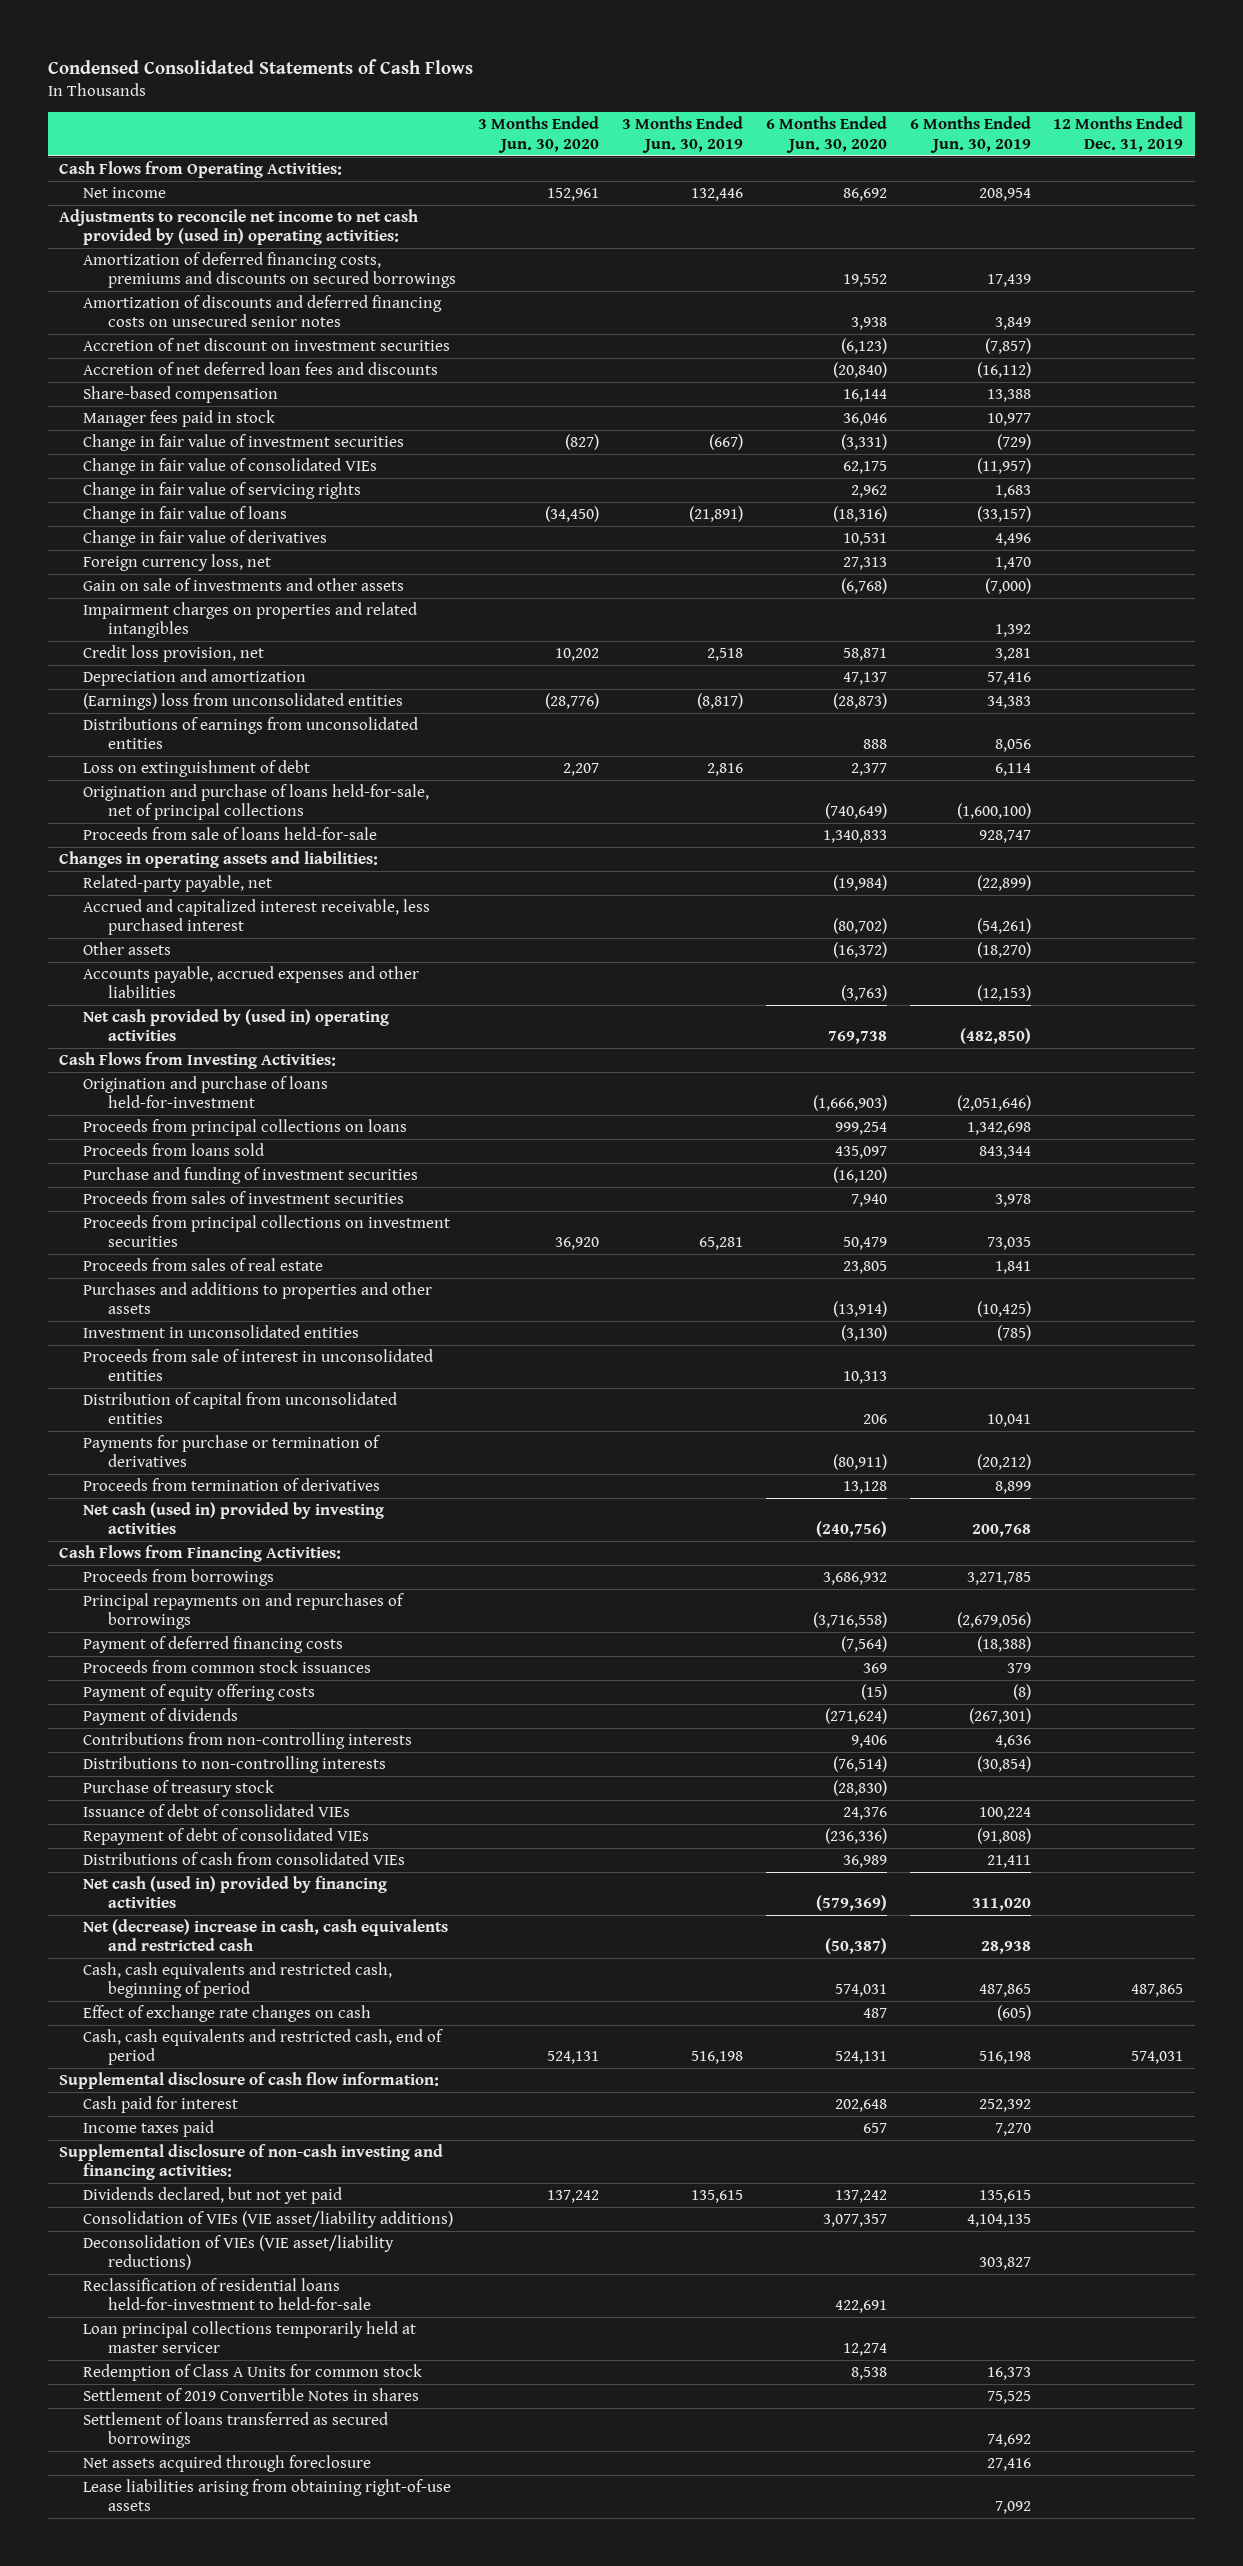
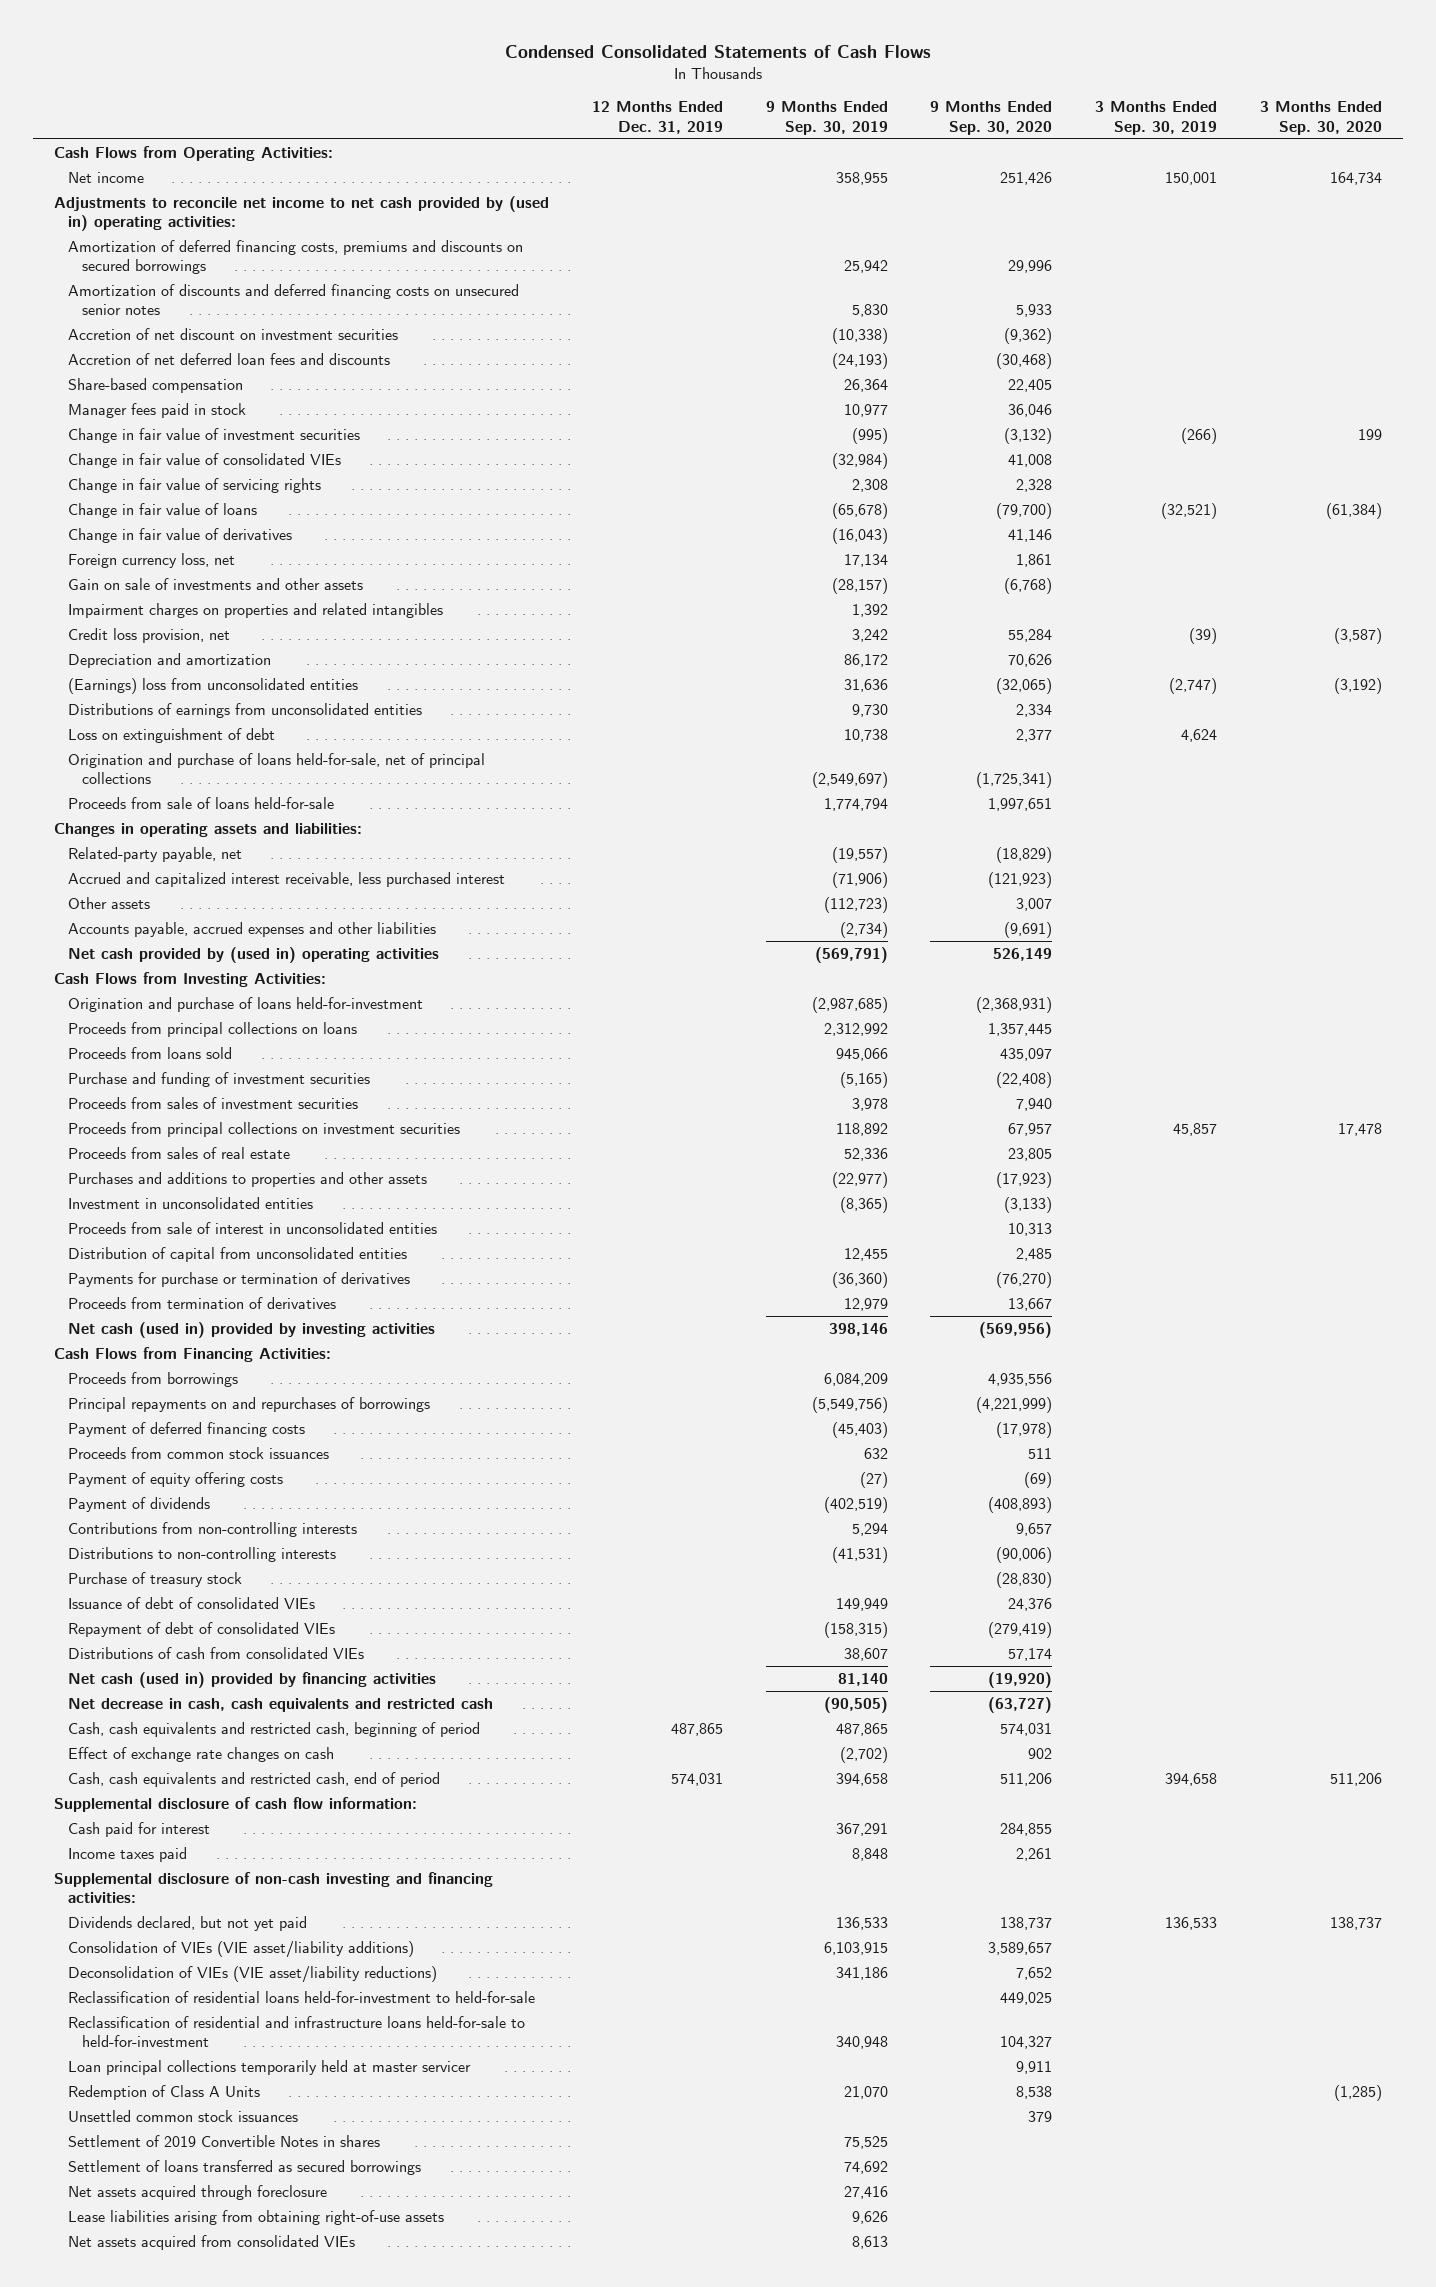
- | 3 Months Ended Jun. 30, 2020 | 3 Months Ended Jun. 30, 2019 | 6 Months Ended Jun. 30, 2020 | 6 Months Ended Jun. 30, 2019 | 12 Months Ended Dec. 31, 2019
+ | 12 Months Ended Dec. 31, 2019 | 9 Months Ended Sep. 30, 2019 | 9 Months Ended Sep. 30, 2020 | 3 Months Ended Sep. 30, 2019 | 3 Months Ended Sep. 30, 2020
- Net (decrease) increase in cash, cash equivalents and restricted cash | | | (50,387) | 28,938 |
+ Net decrease in cash, cash equivalents and restricted cash | | (90,505) | (63,727) | |
+ Reclassification of residential and infrastructure loans held-for-sale to held-for-investment | | 340,948 | 104,327 | |
- Redemption of Class A Units for common stock | | | 8,538 | 16,373 |
+ Redemption of Class A Units | | 21,070 | 8,538 | | (1,285)
+ Unsettled common stock issuances | | | 379 | |
+ Net assets acquired from consolidated VIEs | | 8,613 | | |

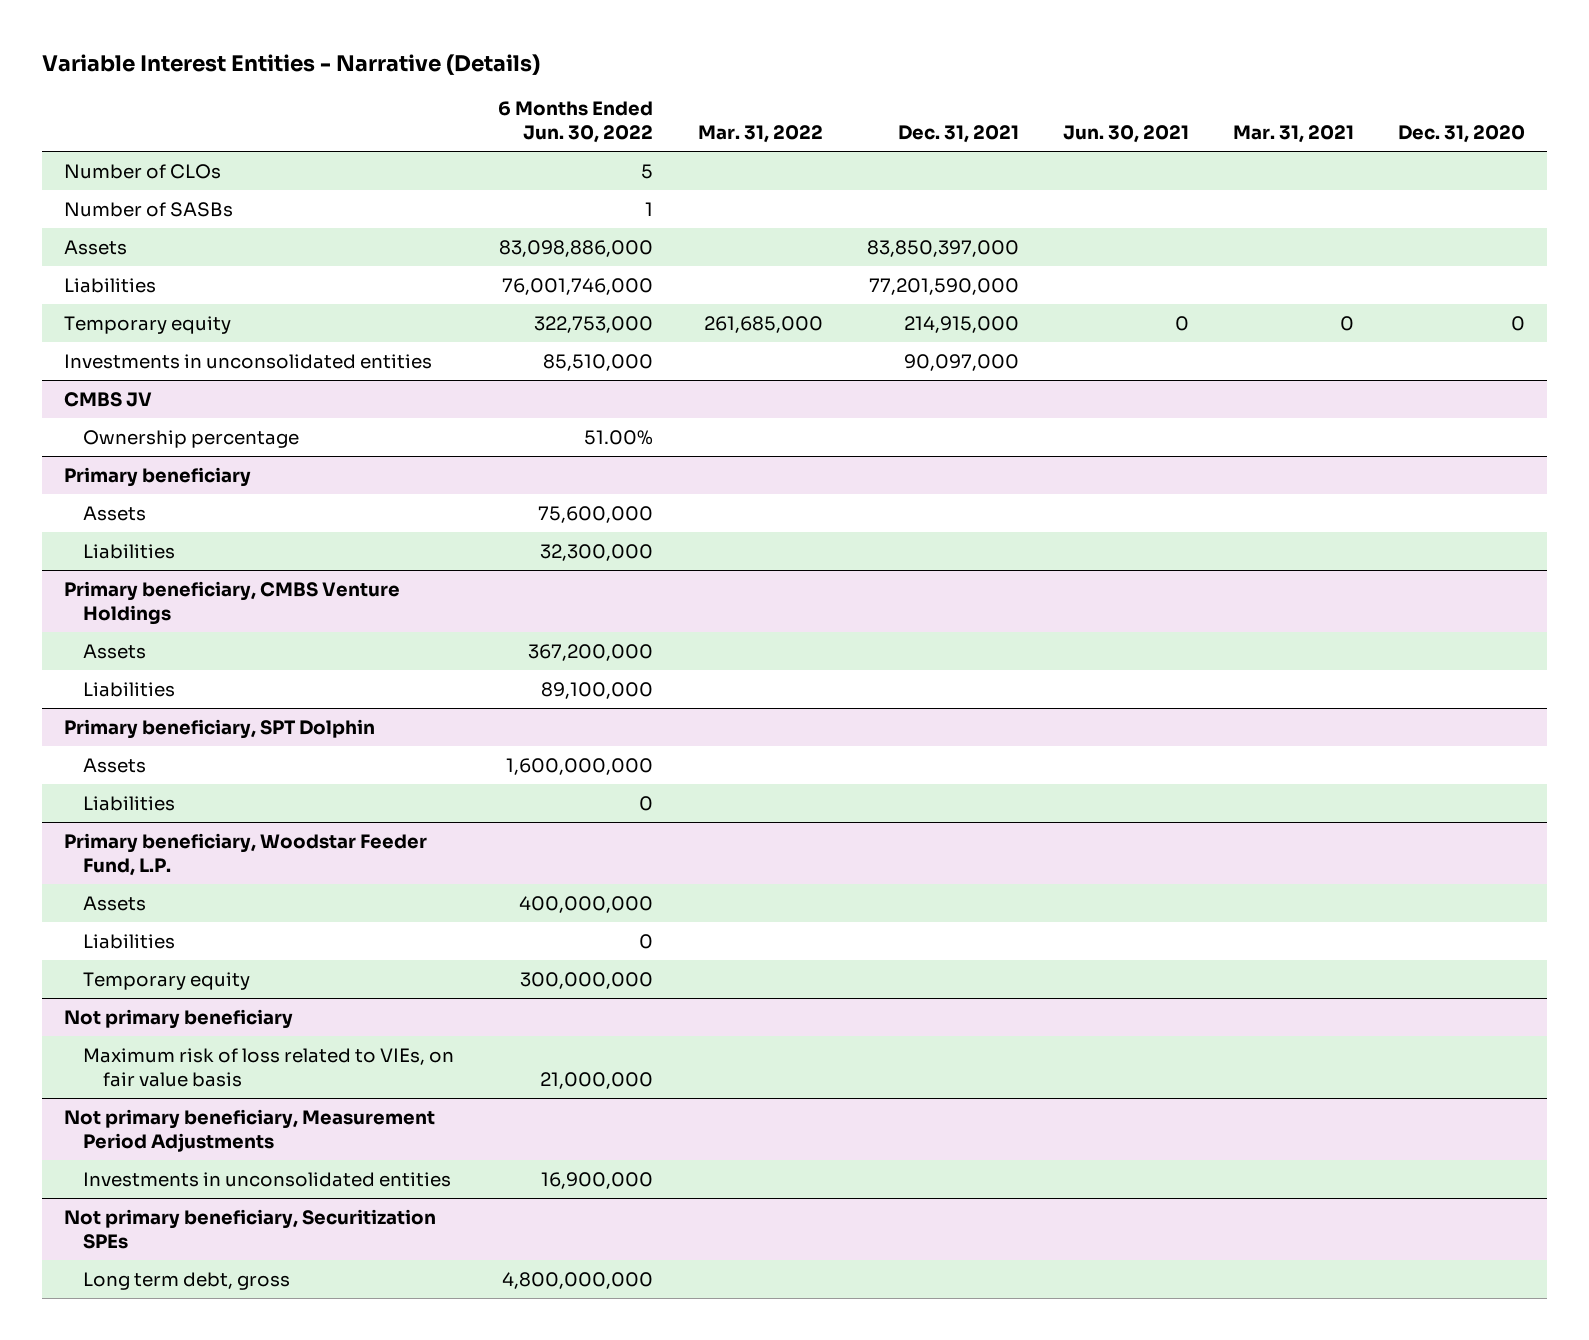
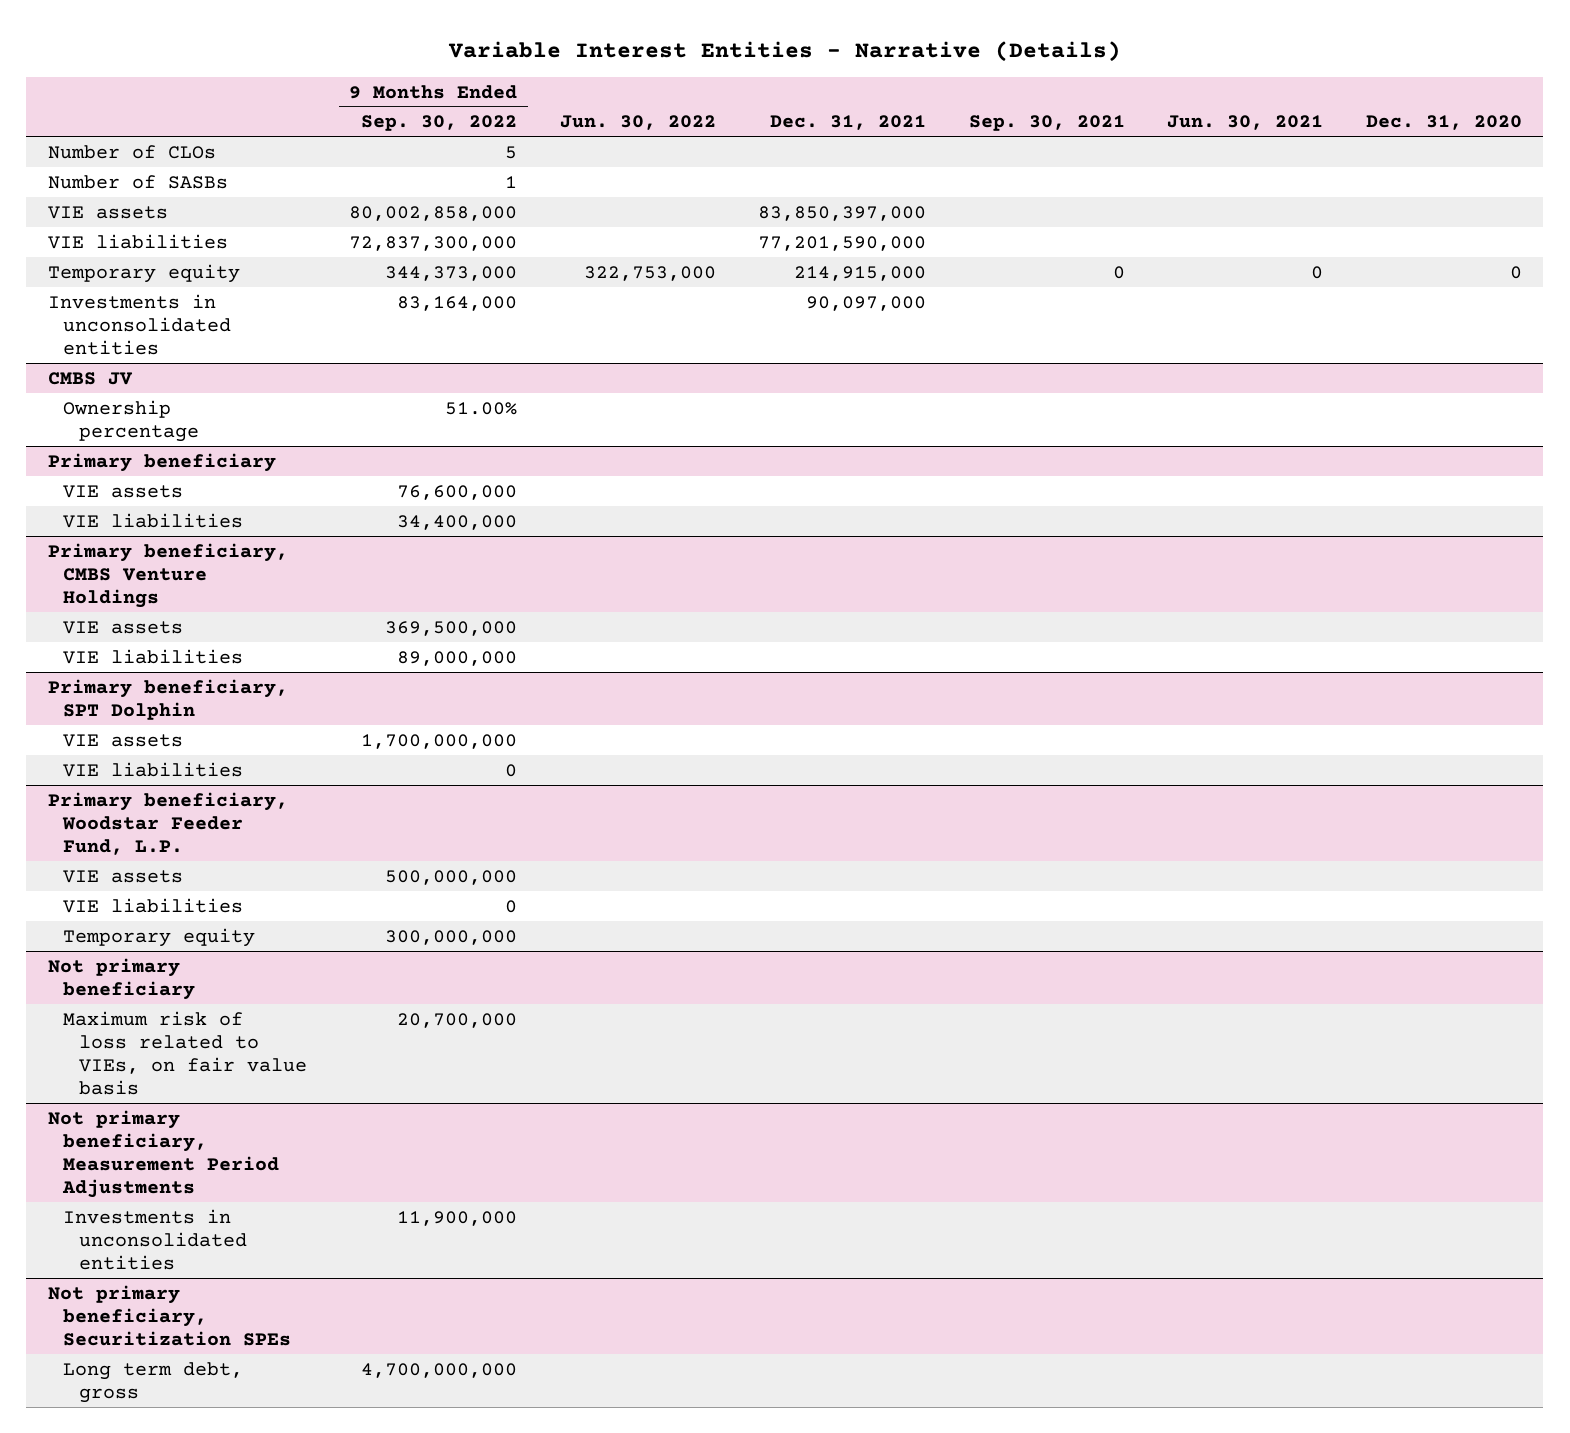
- | 6 Months Ended Jun. 30, 2022 | Mar. 31, 2022 | Dec. 31, 2021 | Jun. 30, 2021 | Mar. 31, 2021 | Dec. 31, 2020
+ | 9 Months Ended Sep. 30, 2022 | Jun. 30, 2022 | Dec. 31, 2021 | Sep. 30, 2021 | Jun. 30, 2021 | Dec. 31, 2020
- Assets | 83,098,886,000 | | 83,850,397,000 | | |
- Liabilities | 76,001,746,000 | | 77,201,590,000 | | |
+ VIE assets | 80,002,858,000 | | 83,850,397,000 | | |
+ VIE liabilities | 72,837,300,000 | | 77,201,590,000 | | |
@ Primary beneficiary
- Assets | 75,600,000 | | | | |
- Liabilities | 32,300,000 | | | | |
+ VIE assets | 76,600,000 | | | | |
+ VIE liabilities | 34,400,000 | | | | |
@ Primary beneficiary, CMBS Venture Holdings
- Assets | 367,200,000 | | | | |
- Liabilities | 89,100,000 | | | | |
+ VIE assets | 369,500,000 | | | | |
+ VIE liabilities | 89,000,000 | | | | |
@ Primary beneficiary, SPT Dolphin
- Assets | 1,600,000,000 | | | | |
- Liabilities | 0 | | | | |
+ VIE assets | 1,700,000,000 | | | | |
+ VIE liabilities | 0 | | | | |
@ Primary beneficiary, Woodstar Feeder Fund, L.P.
- Assets | 400,000,000 | | | | |
- Liabilities | 0 | | | | |
+ VIE assets | 500,000,000 | | | | |
+ VIE liabilities | 0 | | | | |

